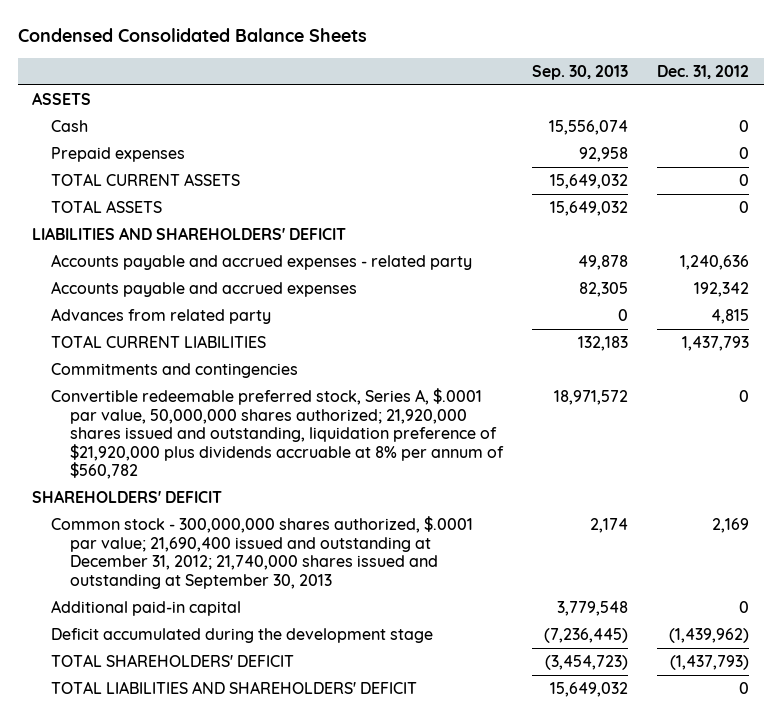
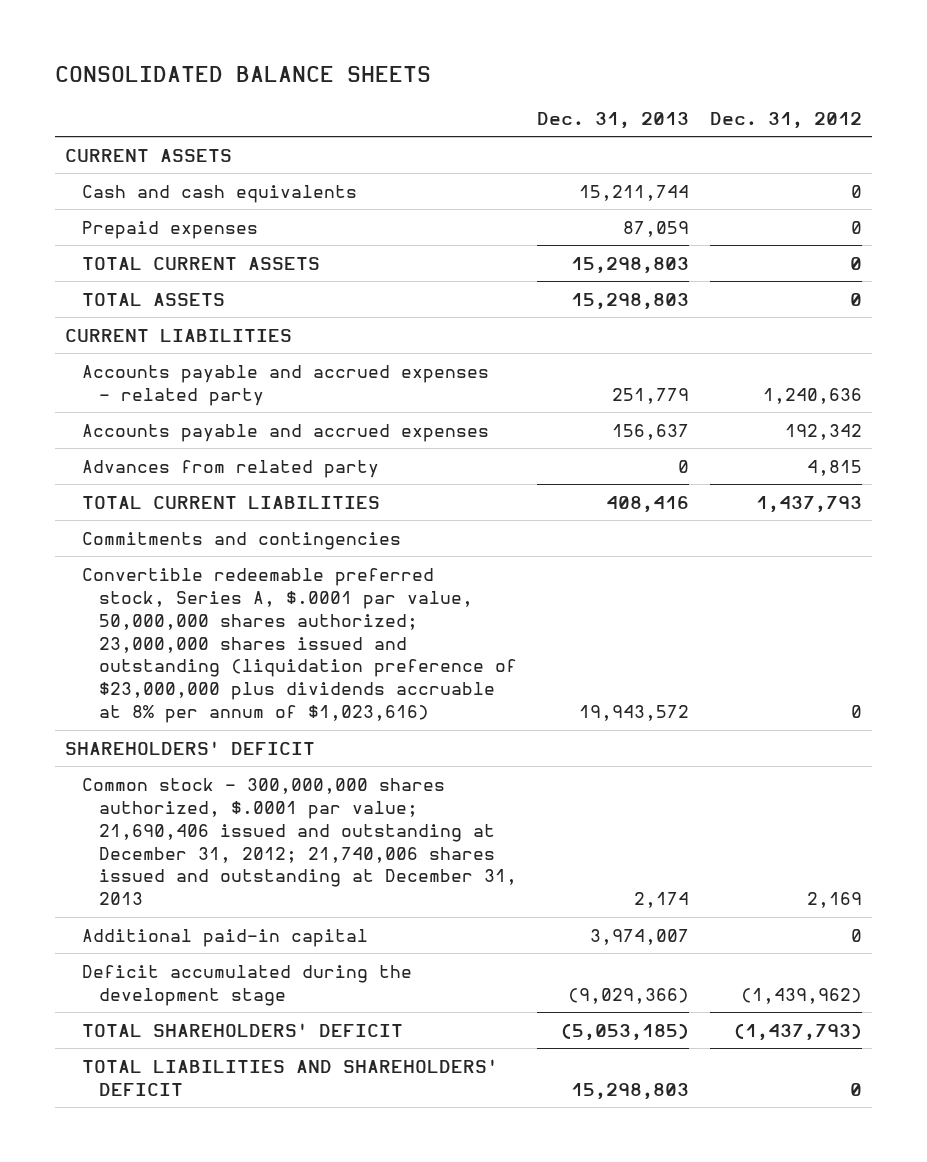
- Condensed Consolidated Balance Sheets
+ CONSOLIDATED BALANCE SHEETS
- | Sep. 30, 2013 | Dec. 31, 2012
+ | Dec. 31, 2013 | Dec. 31, 2012
- ASSETS
- Cash | 15,556,074 | 0
+ CURRENT ASSETS
+ Cash and cash equivalents | 15,211,744 | 0
- LIABILITIES AND SHAREHOLDERS' DEFICIT
+ CURRENT LIABILITIES
- Convertible redeemable preferred stock, Series A, $.0001 par value, 50,000,000 shares authorized; 21,920,000 shares issued and outstanding, liquidation preference of $21,920,000 plus dividends accruable at 8% per annum of $560,782 | 18,971,572 | 0
+ Convertible redeemable preferred stock, Series A, $.0001 par value, 50,000,000 shares authorized; 23,000,000 shares issued and outstanding (liquidation preference of $23,000,000 plus dividends accruable at 8% per annum of $1,023,616) | 19,943,572 | 0
- Common stock - 300,000,000 shares authorized, $.0001 par value; 21,690,400 issued and outstanding at December 31, 2012; 21,740,000 shares issued and outstanding at September 30, 2013 | 2,174 | 2,169
+ Common stock - 300,000,000 shares authorized, $.0001 par value; 21,690,406 issued and outstanding at December 31, 2012; 21,740,006 shares issued and outstanding at December 31, 2013 | 2,174 | 2,169

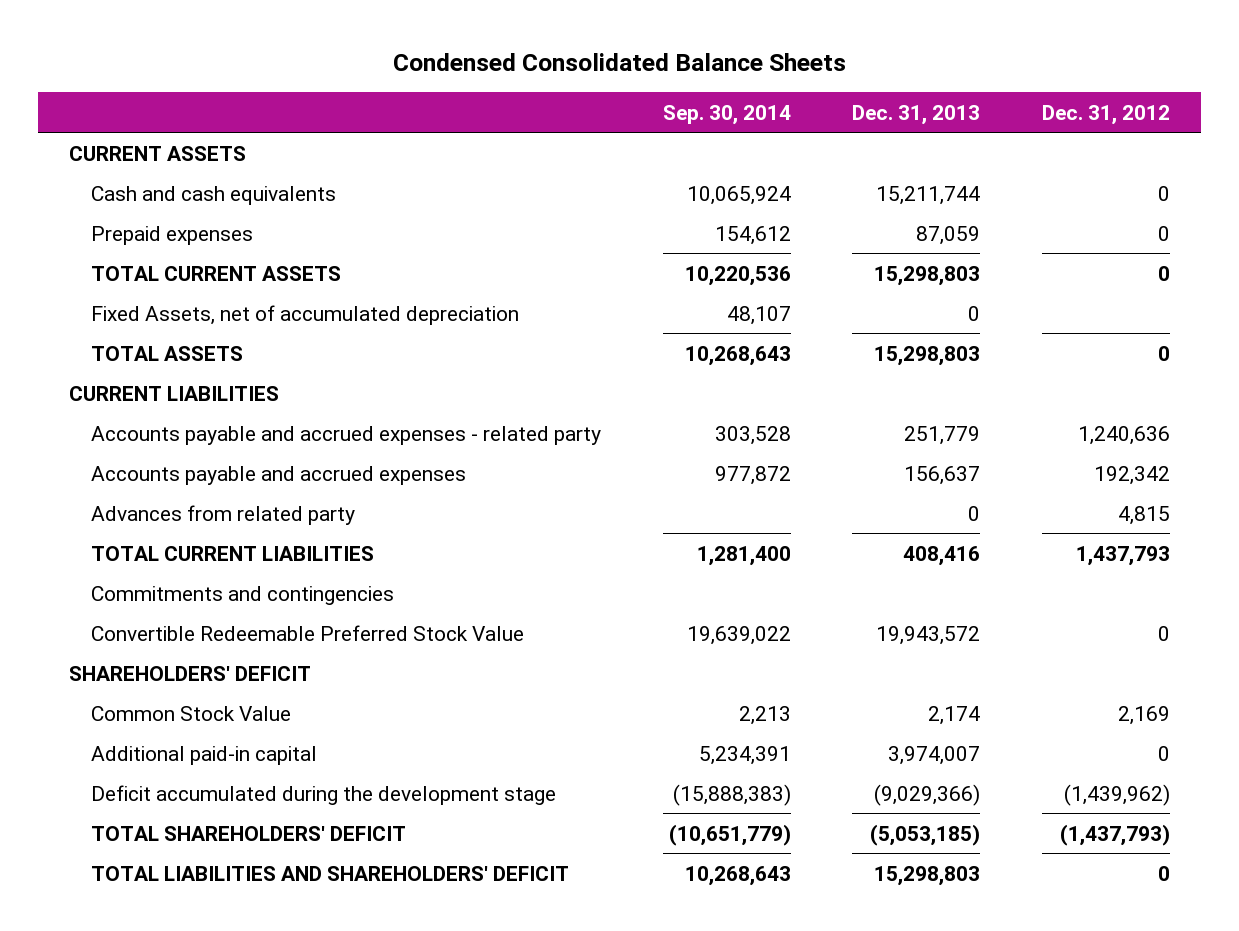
- CONSOLIDATED BALANCE SHEETS
+ Condensed Consolidated Balance Sheets
- | Dec. 31, 2013 | Dec. 31, 2012
+ | Sep. 30, 2014 | Dec. 31, 2013 | Dec. 31, 2012
+ Fixed Assets, net of accumulated depreciation | 48,107 | 0 |
- Convertible redeemable preferred stock, Series A, $.0001 par value, 50,000,000 shares authorized; 23,000,000 shares issued and outstanding (liquidation preference of $23,000,000 plus dividends accruable at 8% per annum of $1,023,616) | 19,943,572 | 0
+ Convertible Redeemable Preferred Stock Value | 19,639,022 | 19,943,572 | 0
- Common stock - 300,000,000 shares authorized, $.0001 par value; 21,690,406 issued and outstanding at December 31, 2012; 21,740,006 shares issued and outstanding at December 31, 2013 | 2,174 | 2,169
+ Common Stock Value | 2,213 | 2,174 | 2,169

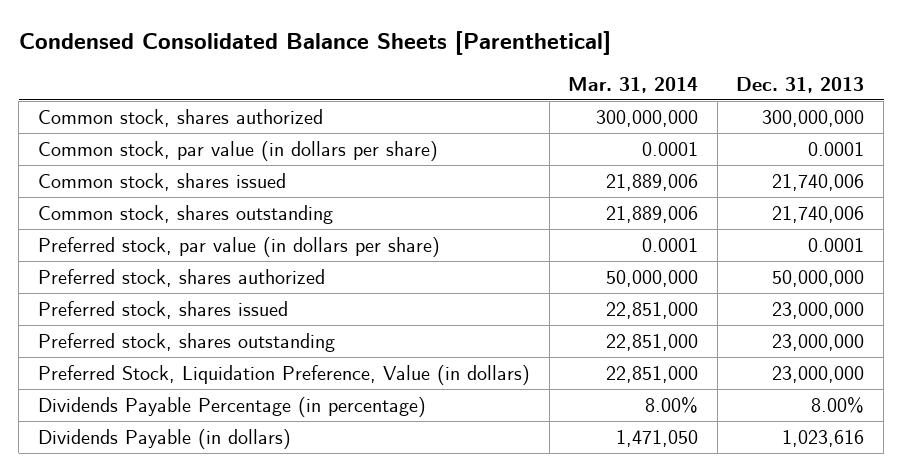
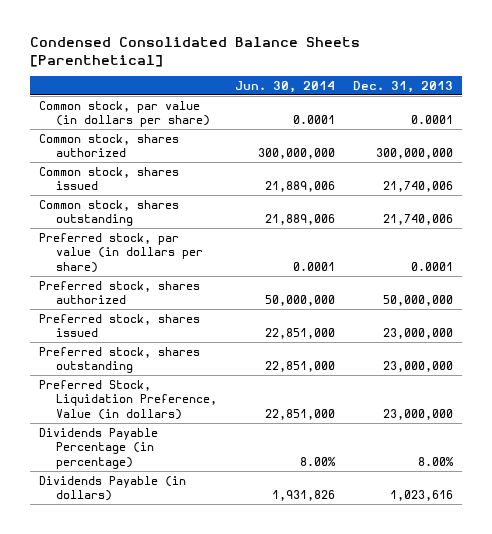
- | Mar. 31, 2014 | Dec. 31, 2013
+ | Jun. 30, 2014 | Dec. 31, 2013
moved down: Common stock, shares authorized | 300,000,000 | 300,000,000

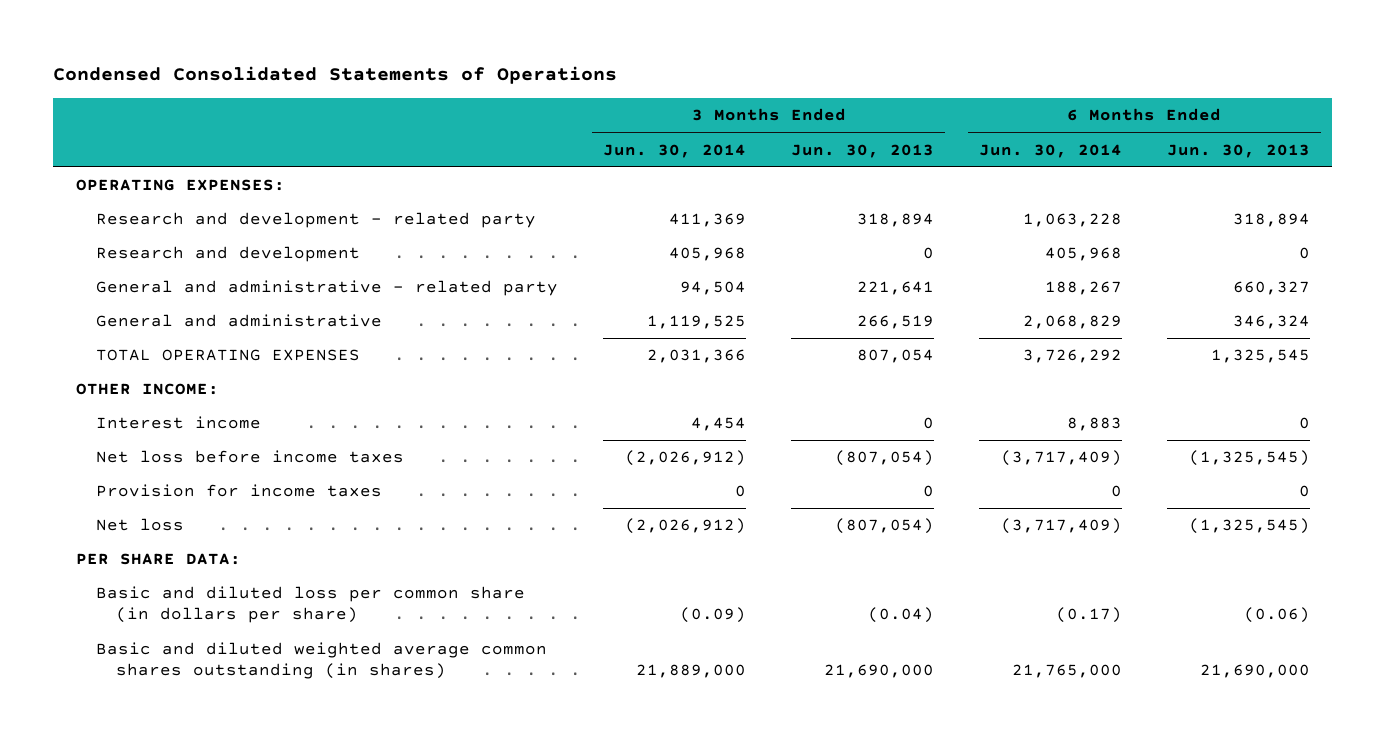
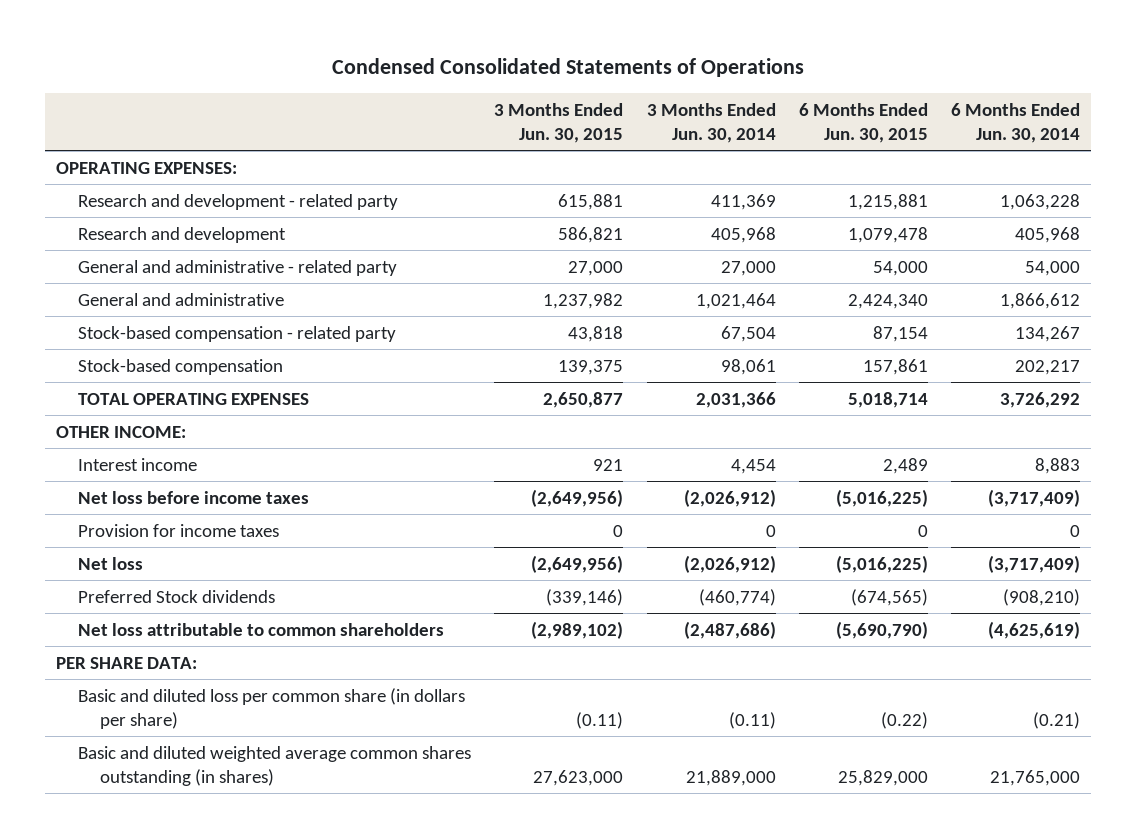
- | 3 Months Ended Jun. 30, 2014 | 3 Months Ended Jun. 30, 2013 | 6 Months Ended Jun. 30, 2014 | 6 Months Ended Jun. 30, 2013
+ | 3 Months Ended Jun. 30, 2015 | 3 Months Ended Jun. 30, 2014 | 6 Months Ended Jun. 30, 2015 | 6 Months Ended Jun. 30, 2014
- General and administrative - related party | 94,504 | 221,641 | 188,267 | 660,327
- General and administrative | 1,119,525 | 266,519 | 2,068,829 | 346,324
+ General and administrative - related party | 27,000 | 27,000 | 54,000 | 54,000
+ General and administrative | 1,237,982 | 1,021,464 | 2,424,340 | 1,866,612
+ Stock-based compensation - related party | 43,818 | 67,504 | 87,154 | 134,267
+ Stock-based compensation | 139,375 | 98,061 | 157,861 | 202,217
+ Preferred Stock dividends | (339,146) | (460,774) | (674,565) | (908,210)
+ Net loss attributable to common shareholders | (2,989,102) | (2,487,686) | (5,690,790) | (4,625,619)
- Basic and diluted loss per common share (in dollars per share) | (0.09) | (0.04) | (0.17) | (0.06)
+ Basic and diluted loss per common share (in dollars per share) | (0.11) | (0.11) | (0.22) | (0.21)

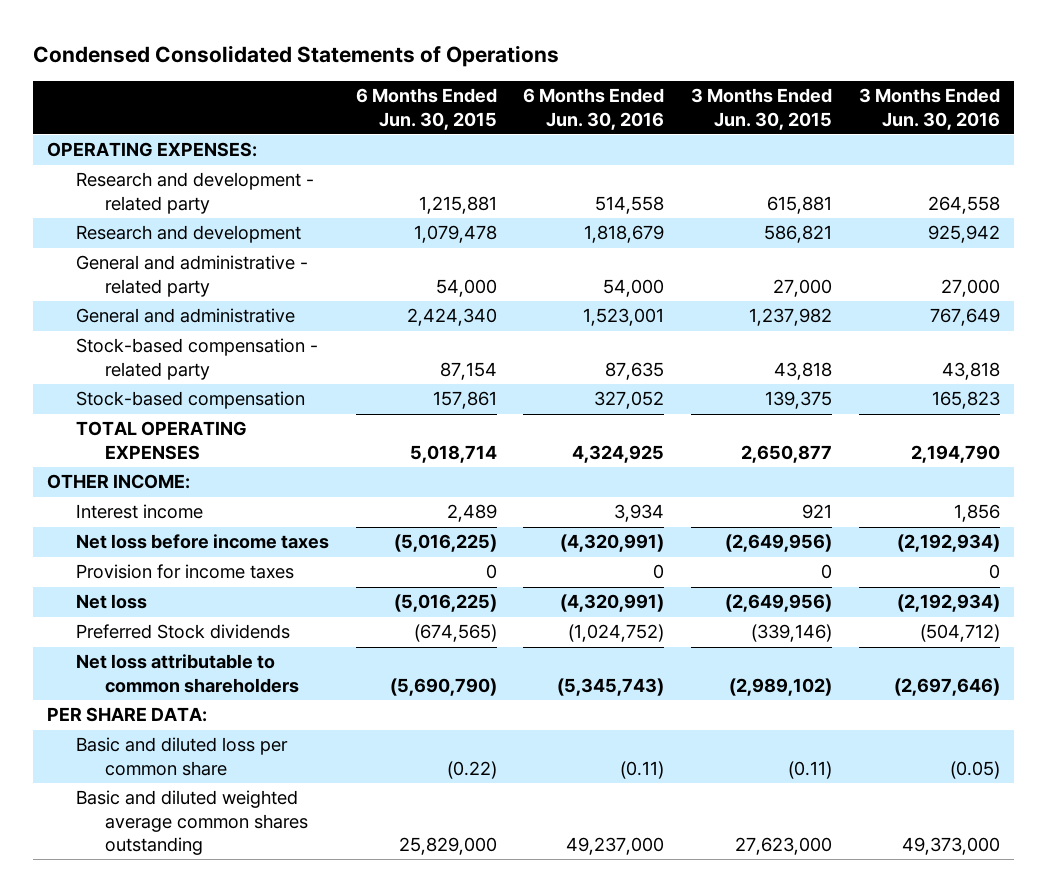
- | 3 Months Ended Jun. 30, 2015 | 3 Months Ended Jun. 30, 2014 | 6 Months Ended Jun. 30, 2015 | 6 Months Ended Jun. 30, 2014
+ | 6 Months Ended Jun. 30, 2015 | 6 Months Ended Jun. 30, 2016 | 3 Months Ended Jun. 30, 2015 | 3 Months Ended Jun. 30, 2016
- Basic and diluted loss per common share (in dollars per share) | (0.11) | (0.11) | (0.22) | (0.21)
- Basic and diluted weighted average common shares outstanding (in shares) | 27,623,000 | 21,889,000 | 25,829,000 | 21,765,000
+ Basic and diluted loss per common share | (0.22) | (0.11) | (0.11) | (0.05)
+ Basic and diluted weighted average common shares outstanding | 25,829,000 | 49,237,000 | 27,623,000 | 49,373,000

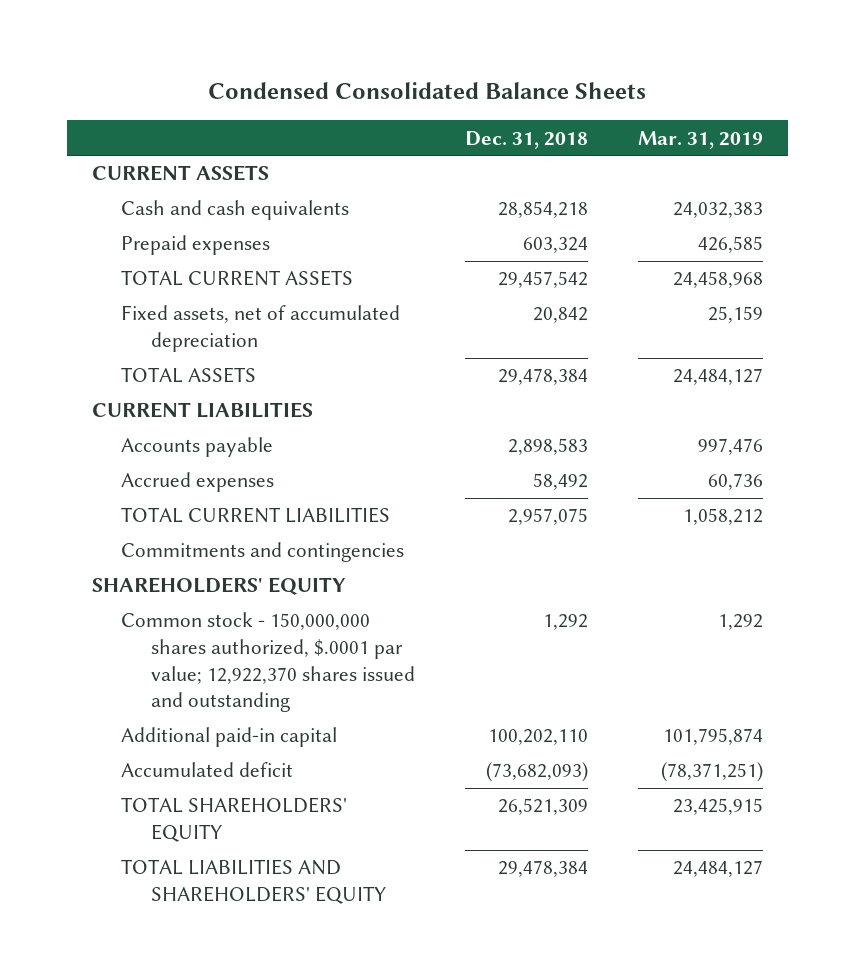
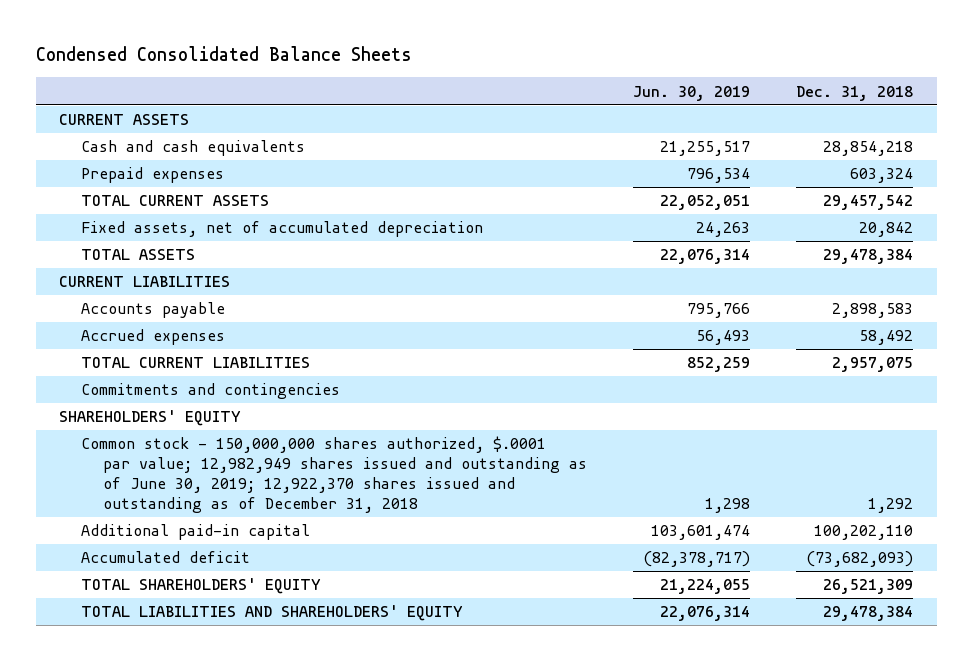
- | Dec. 31, 2018 | Mar. 31, 2019
+ | Jun. 30, 2019 | Dec. 31, 2018
- Common stock - 150,000,000 shares authorized, $.0001 par value; 12,922,370 shares issued and outstanding | 1,292 | 1,292
+ Common stock - 150,000,000 shares authorized, $.0001 par value; 12,982,949 shares issued and outstanding as of June 30, 2019; 12,922,370 shares issued and outstanding as of December 31, 2018 | 1,298 | 1,292

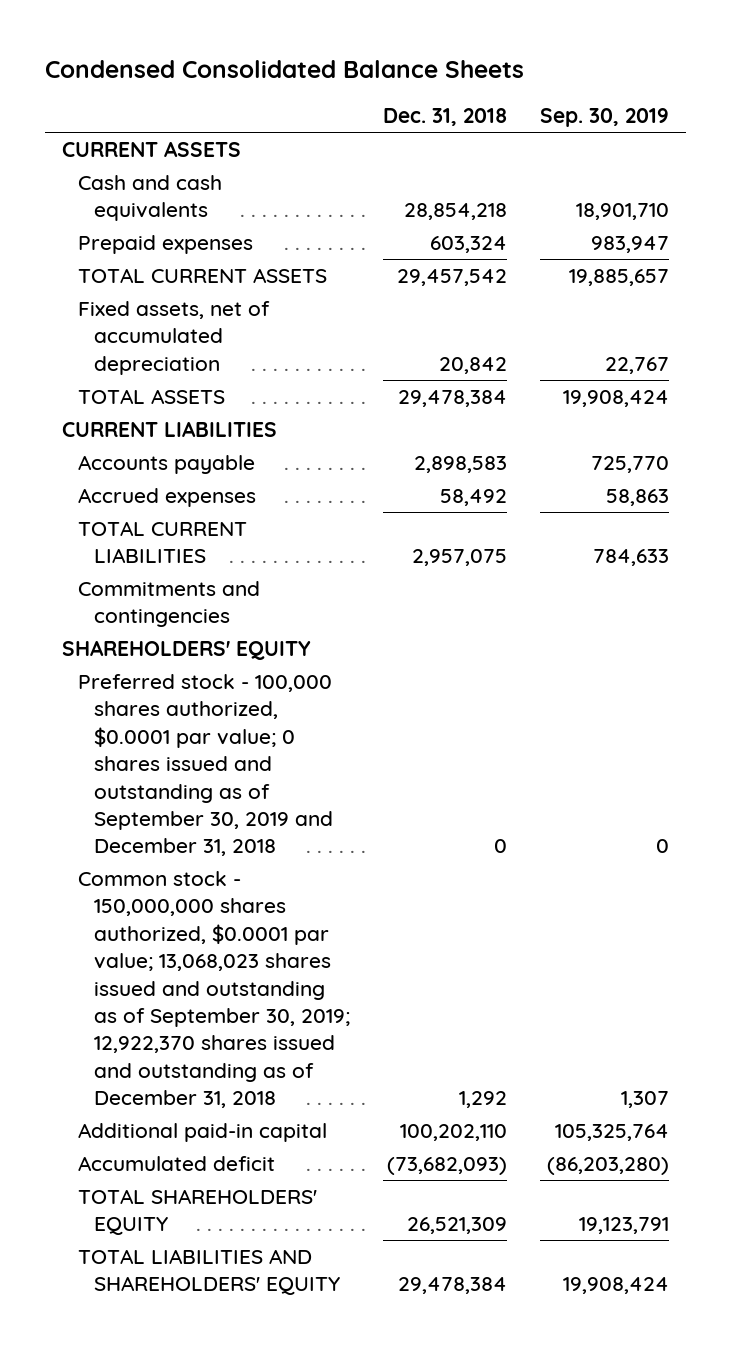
- | Jun. 30, 2019 | Dec. 31, 2018
+ | Dec. 31, 2018 | Sep. 30, 2019
- Common stock - 150,000,000 shares authorized, $.0001 par value; 12,982,949 shares issued and outstanding as of June 30, 2019; 12,922,370 shares issued and outstanding as of December 31, 2018 | 1,298 | 1,292
+ Preferred stock - 100,000 shares authorized, $0.0001 par value; 0 shares issued and outstanding as of September 30, 2019 and December 31, 2018 | 0 | 0
+ Common stock - 150,000,000 shares authorized, $0.0001 par value; 13,068,023 shares issued and outstanding as of September 30, 2019; 12,922,370 shares issued and outstanding as of December 31, 2018 | 1,292 | 1,307

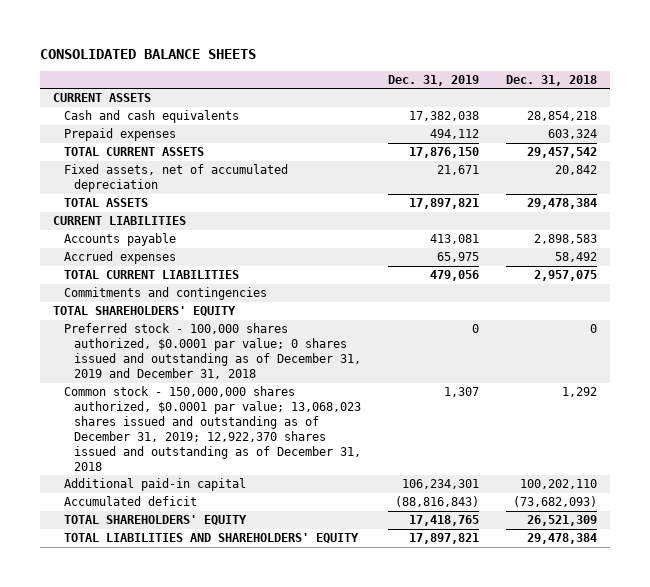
- Condensed Consolidated Balance Sheets
+ CONSOLIDATED BALANCE SHEETS
- | Dec. 31, 2018 | Sep. 30, 2019
+ | Dec. 31, 2019 | Dec. 31, 2018
- SHAREHOLDERS' EQUITY
- Preferred stock - 100,000 shares authorized, $0.0001 par value; 0 shares issued and outstanding as of September 30, 2019 and December 31, 2018 | 0 | 0
- Common stock - 150,000,000 shares authorized, $0.0001 par value; 13,068,023 shares issued and outstanding as of September 30, 2019; 12,922,370 shares issued and outstanding as of December 31, 2018 | 1,292 | 1,307
+ TOTAL SHAREHOLDERS' EQUITY
+ Preferred stock - 100,000 shares authorized, $0.0001 par value; 0 shares issued and outstanding as of December 31, 2019 and December 31, 2018 | 0 | 0
+ Common stock - 150,000,000 shares authorized, $0.0001 par value; 13,068,023 shares issued and outstanding as of December 31, 2019; 12,922,370 shares issued and outstanding as of December 31, 2018 | 1,307 | 1,292

